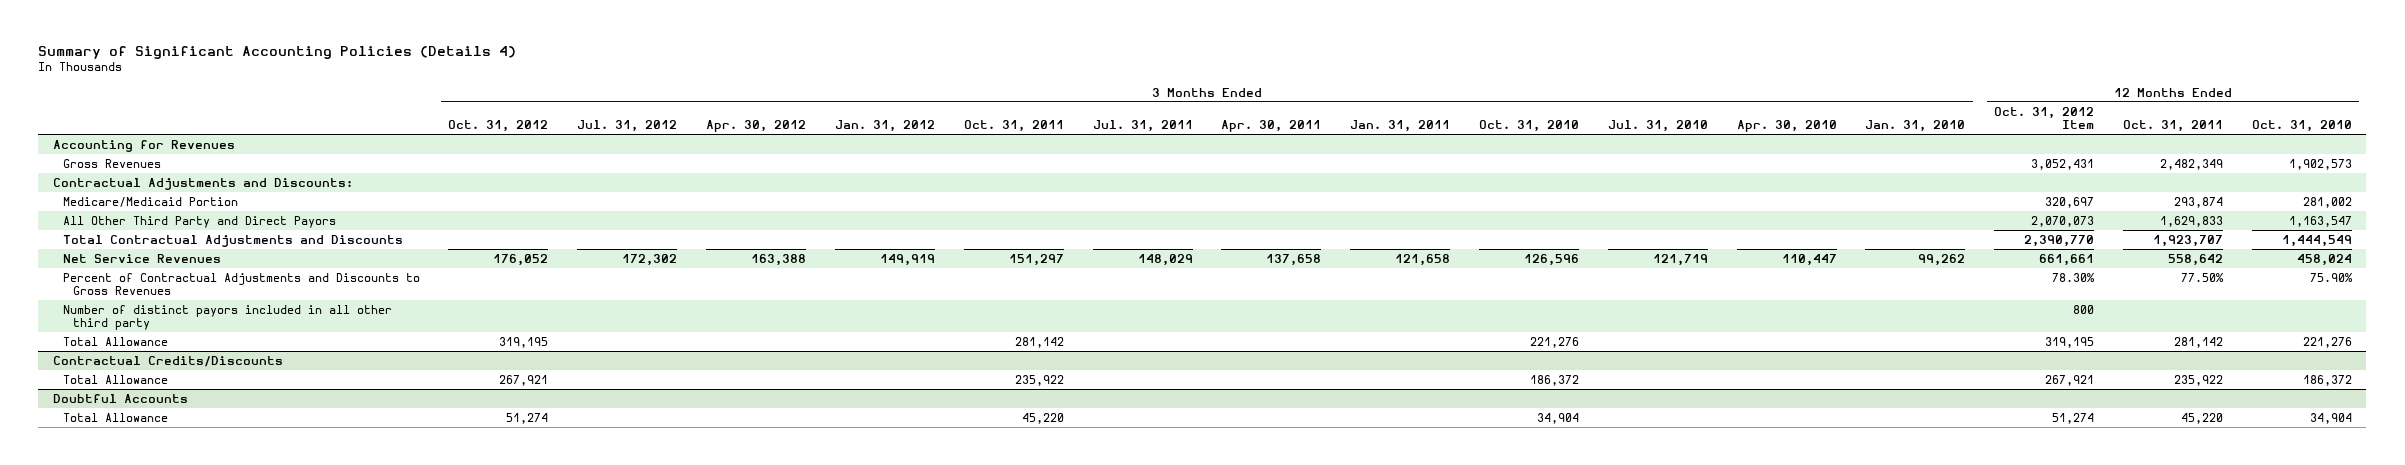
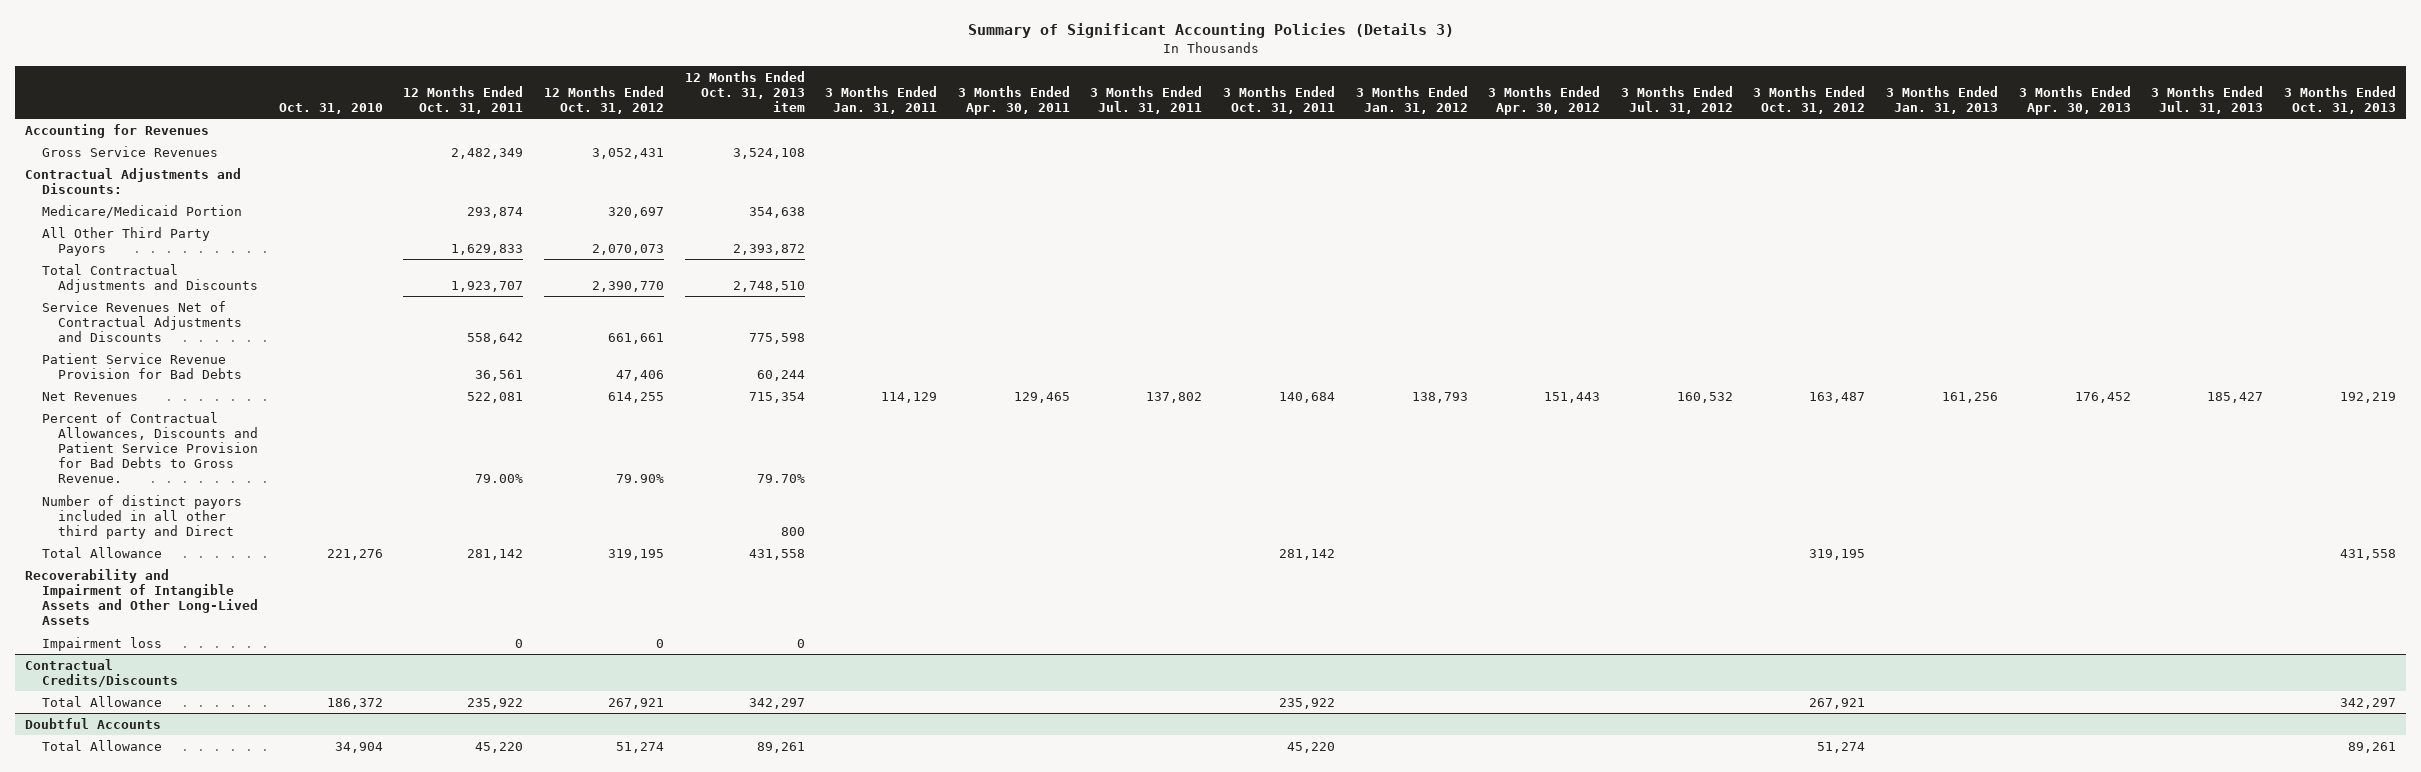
- Summary of Significant Accounting Policies (Details 4)
+ Summary of Significant Accounting Policies (Details 3)
- | 3 Months Ended Oct. 31, 2012 | 3 Months Ended Jul. 31, 2012 | 3 Months Ended Apr. 30, 2012 | 3 Months Ended Jan. 31, 2012 | 3 Months Ended Oct. 31, 2011 | 3 Months Ended Jul. 31, 2011 | 3 Months Ended Apr. 30, 2011 | 3 Months Ended Jan. 31, 2011 | 3 Months Ended Oct. 31, 2010 | 3 Months Ended Jul. 31, 2010 | 3 Months Ended Apr. 30, 2010 | 3 Months Ended Jan. 31, 2010 | 12 Months Ended Oct. 31, 2012 Item | 12 Months Ended Oct. 31, 2011 | 12 Months Ended Oct. 31, 2010
+ | Oct. 31, 2010 | 12 Months Ended Oct. 31, 2011 | 12 Months Ended Oct. 31, 2012 | 12 Months Ended Oct. 31, 2013 item | 3 Months Ended Jan. 31, 2011 | 3 Months Ended Apr. 30, 2011 | 3 Months Ended Jul. 31, 2011 | 3 Months Ended Oct. 31, 2011 | 3 Months Ended Jan. 31, 2012 | 3 Months Ended Apr. 30, 2012 | 3 Months Ended Jul. 31, 2012 | 3 Months Ended Oct. 31, 2012 | 3 Months Ended Jan. 31, 2013 | 3 Months Ended Apr. 30, 2013 | 3 Months Ended Jul. 31, 2013 | 3 Months Ended Oct. 31, 2013
- Gross Revenues | | | | | | | | | | | | | 3,052,431 | 2,482,349 | 1,902,573
+ Gross Service Revenues | | 2,482,349 | 3,052,431 | 3,524,108 | | | | | | | | | | | |
- All Other Third Party and Direct Payors | | | | | | | | | | | | | 2,070,073 | 1,629,833 | 1,163,547
+ All Other Third Party Payors | | 1,629,833 | 2,070,073 | 2,393,872 | | | | | | | | | | | |
- Net Service Revenues | 176,052 | 172,302 | 163,388 | 149,919 | 151,297 | 148,029 | 137,658 | 121,658 | 126,596 | 121,719 | 110,447 | 99,262 | 661,661 | 558,642 | 458,024
- Percent of Contractual Adjustments and Discounts to Gross Revenues | | | | | | | | | | | | | 78.30% | 77.50% | 75.90%
- Number of distinct payors included in all other third party | | | | | | | | | | | | | 800 | |
+ Service Revenues Net of Contractual Adjustments and Discounts | | 558,642 | 661,661 | 775,598 | | | | | | | | | | | |
+ Patient Service Revenue Provision for Bad Debts | | 36,561 | 47,406 | 60,244 | | | | | | | | | | | |
+ Net Revenues | | 522,081 | 614,255 | 715,354 | 114,129 | 129,465 | 137,802 | 140,684 | 138,793 | 151,443 | 160,532 | 163,487 | 161,256 | 176,452 | 185,427 | 192,219
+ Percent of Contractual Allowances, Discounts and Patient Service Provision for Bad Debts to Gross Revenue. | | 79.00% | 79.90% | 79.70% | | | | | | | | | | | |
+ Number of distinct payors included in all other third party and Direct | | | | 800 | | | | | | | | | | | |
+ Recoverability and Impairment of Intangible Assets and Other Long-Lived Assets
+ Impairment loss | | 0 | 0 | 0 | | | | | | | | | | | |

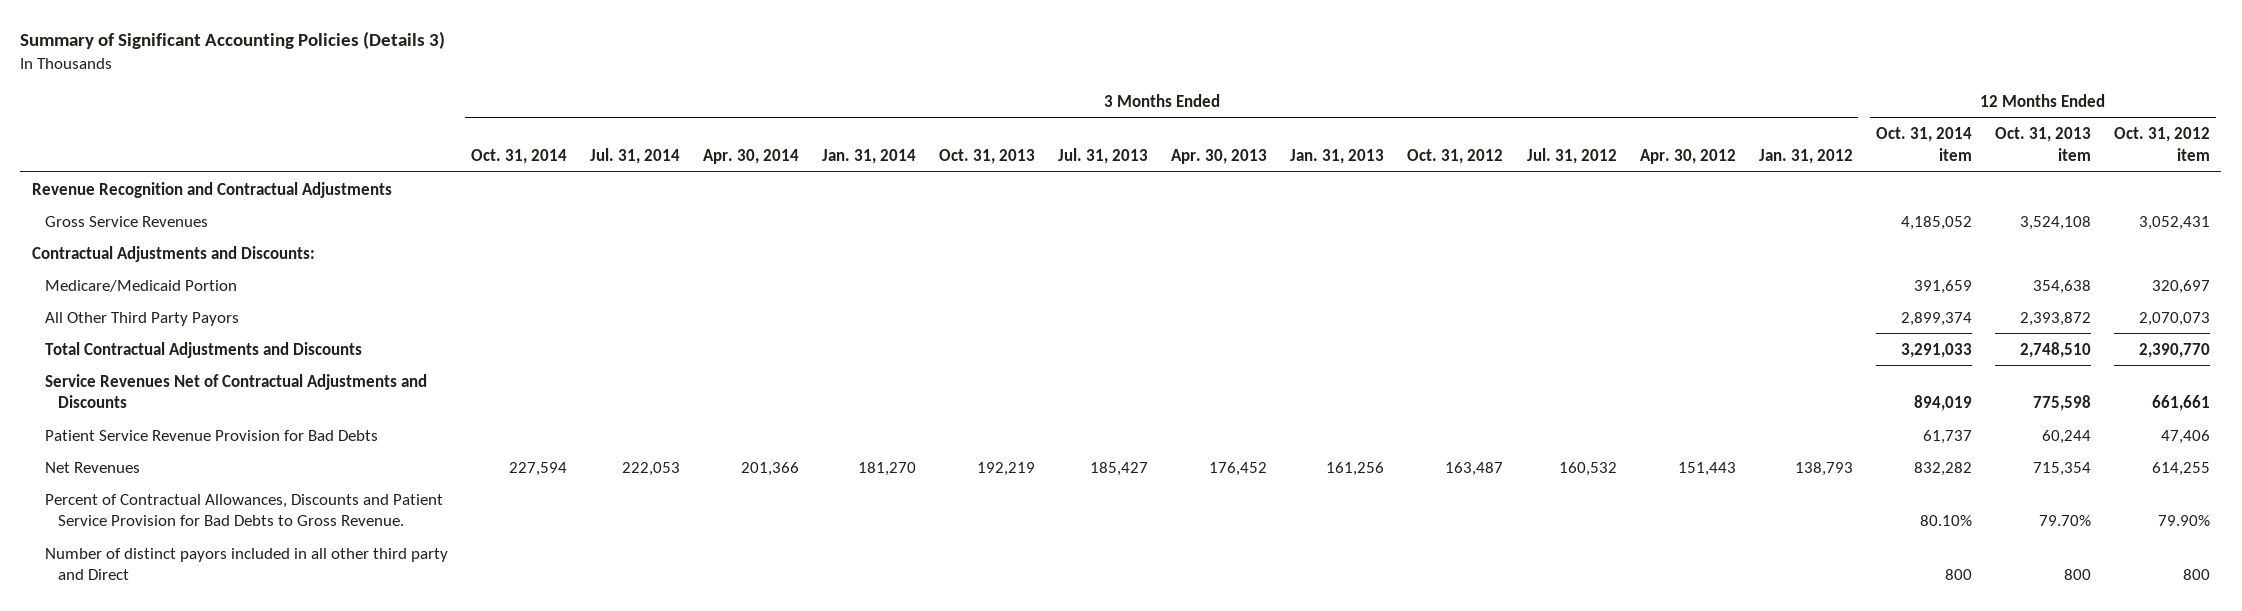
- | Oct. 31, 2010 | 12 Months Ended Oct. 31, 2011 | 12 Months Ended Oct. 31, 2012 | 12 Months Ended Oct. 31, 2013 item | 3 Months Ended Jan. 31, 2011 | 3 Months Ended Apr. 30, 2011 | 3 Months Ended Jul. 31, 2011 | 3 Months Ended Oct. 31, 2011 | 3 Months Ended Jan. 31, 2012 | 3 Months Ended Apr. 30, 2012 | 3 Months Ended Jul. 31, 2012 | 3 Months Ended Oct. 31, 2012 | 3 Months Ended Jan. 31, 2013 | 3 Months Ended Apr. 30, 2013 | 3 Months Ended Jul. 31, 2013 | 3 Months Ended Oct. 31, 2013
+ | 3 Months Ended Oct. 31, 2014 | 3 Months Ended Jul. 31, 2014 | 3 Months Ended Apr. 30, 2014 | 3 Months Ended Jan. 31, 2014 | 3 Months Ended Oct. 31, 2013 | 3 Months Ended Jul. 31, 2013 | 3 Months Ended Apr. 30, 2013 | 3 Months Ended Jan. 31, 2013 | 3 Months Ended Oct. 31, 2012 | 3 Months Ended Jul. 31, 2012 | 3 Months Ended Apr. 30, 2012 | 3 Months Ended Jan. 31, 2012 | 12 Months Ended Oct. 31, 2014 item | 12 Months Ended Oct. 31, 2013 item | 12 Months Ended Oct. 31, 2012 item
- Accounting for Revenues
+ Revenue Recognition and Contractual Adjustments
- Total Allowance | 221,276 | 281,142 | 319,195 | 431,558 | | | | 281,142 | | | | 319,195 | | | | 431,558
- Recoverability and Impairment of Intangible Assets and Other Long-Lived Assets
- Impairment loss | | 0 | 0 | 0 | | | | | | | | | | | |
- Contractual Credits/Discounts
- Total Allowance | 186,372 | 235,922 | 267,921 | 342,297 | | | | 235,922 | | | | 267,921 | | | | 342,297
- Doubtful Accounts
- Total Allowance | 34,904 | 45,220 | 51,274 | 89,261 | | | | 45,220 | | | | 51,274 | | | | 89,261

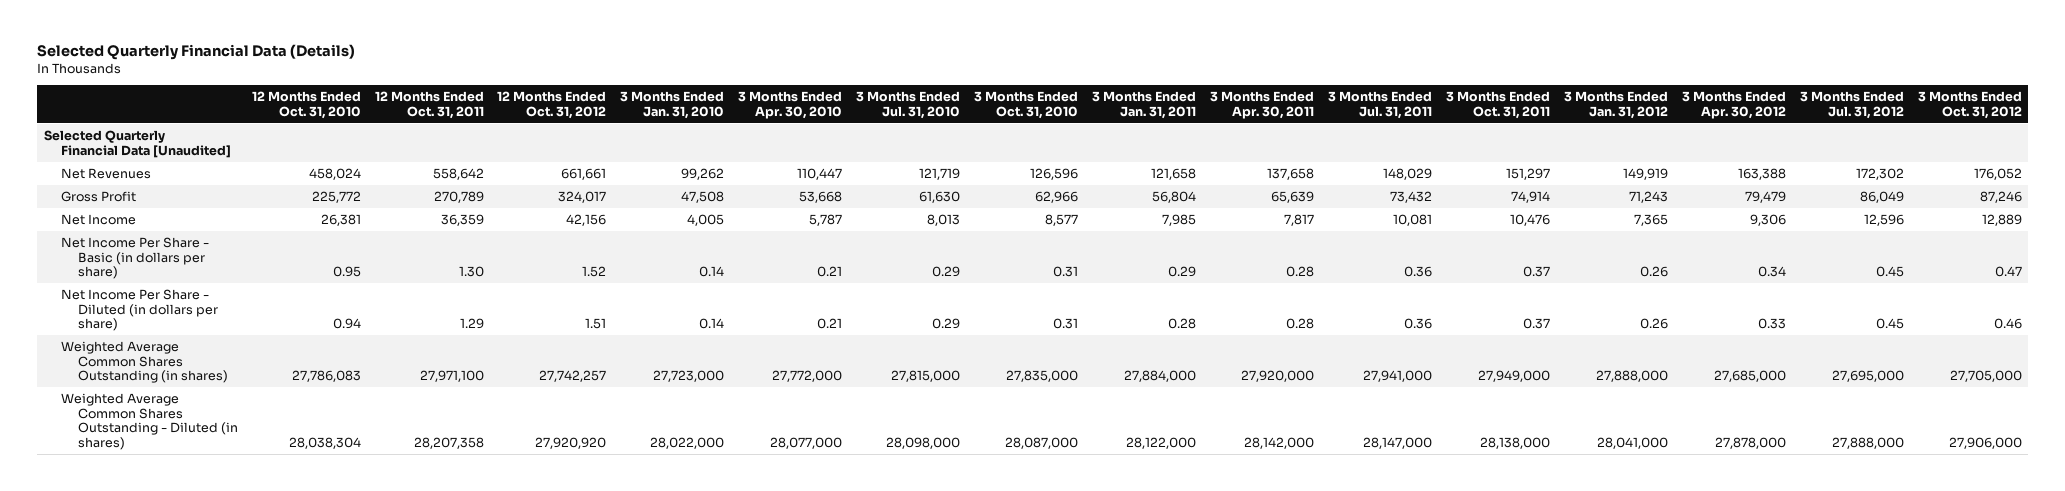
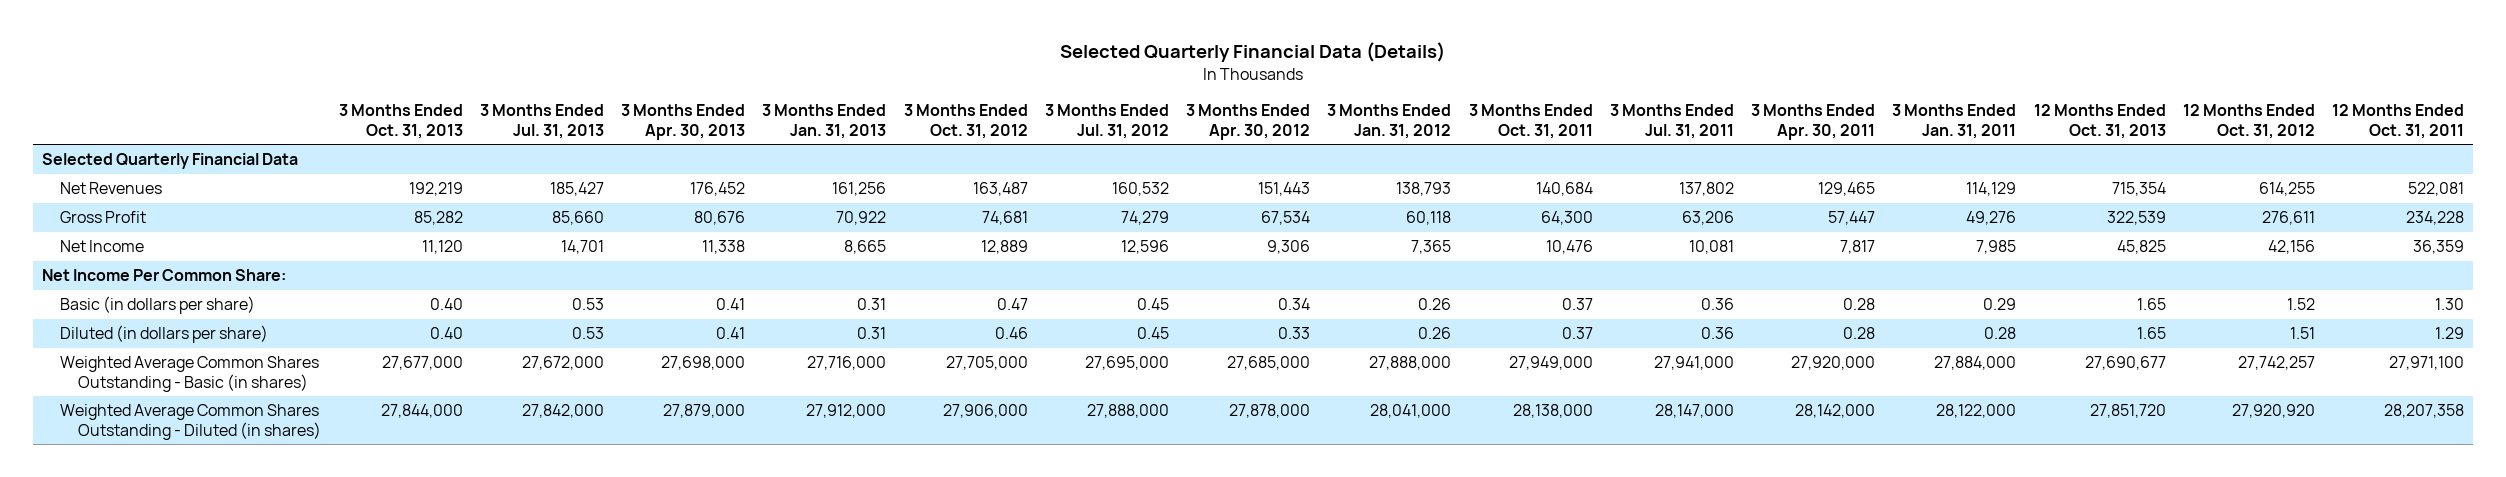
- | 12 Months Ended Oct. 31, 2010 | 12 Months Ended Oct. 31, 2011 | 12 Months Ended Oct. 31, 2012 | 3 Months Ended Jan. 31, 2010 | 3 Months Ended Apr. 30, 2010 | 3 Months Ended Jul. 31, 2010 | 3 Months Ended Oct. 31, 2010 | 3 Months Ended Jan. 31, 2011 | 3 Months Ended Apr. 30, 2011 | 3 Months Ended Jul. 31, 2011 | 3 Months Ended Oct. 31, 2011 | 3 Months Ended Jan. 31, 2012 | 3 Months Ended Apr. 30, 2012 | 3 Months Ended Jul. 31, 2012 | 3 Months Ended Oct. 31, 2012
+ | 3 Months Ended Oct. 31, 2013 | 3 Months Ended Jul. 31, 2013 | 3 Months Ended Apr. 30, 2013 | 3 Months Ended Jan. 31, 2013 | 3 Months Ended Oct. 31, 2012 | 3 Months Ended Jul. 31, 2012 | 3 Months Ended Apr. 30, 2012 | 3 Months Ended Jan. 31, 2012 | 3 Months Ended Oct. 31, 2011 | 3 Months Ended Jul. 31, 2011 | 3 Months Ended Apr. 30, 2011 | 3 Months Ended Jan. 31, 2011 | 12 Months Ended Oct. 31, 2013 | 12 Months Ended Oct. 31, 2012 | 12 Months Ended Oct. 31, 2011
- Selected Quarterly Financial Data [Unaudited]
- Net Revenues | 458,024 | 558,642 | 661,661 | 99,262 | 110,447 | 121,719 | 126,596 | 121,658 | 137,658 | 148,029 | 151,297 | 149,919 | 163,388 | 172,302 | 176,052
- Gross Profit | 225,772 | 270,789 | 324,017 | 47,508 | 53,668 | 61,630 | 62,966 | 56,804 | 65,639 | 73,432 | 74,914 | 71,243 | 79,479 | 86,049 | 87,246
+ Selected Quarterly Financial Data
+ Net Revenues | 192,219 | 185,427 | 176,452 | 161,256 | 163,487 | 160,532 | 151,443 | 138,793 | 140,684 | 137,802 | 129,465 | 114,129 | 715,354 | 614,255 | 522,081
+ Gross Profit | 85,282 | 85,660 | 80,676 | 70,922 | 74,681 | 74,279 | 67,534 | 60,118 | 64,300 | 63,206 | 57,447 | 49,276 | 322,539 | 276,611 | 234,228
- Net Income Per Share - Basic (in dollars per share) | 0.95 | 1.30 | 1.52 | 0.14 | 0.21 | 0.29 | 0.31 | 0.29 | 0.28 | 0.36 | 0.37 | 0.26 | 0.34 | 0.45 | 0.47
- Net Income Per Share - Diluted (in dollars per share) | 0.94 | 1.29 | 1.51 | 0.14 | 0.21 | 0.29 | 0.31 | 0.28 | 0.28 | 0.36 | 0.37 | 0.26 | 0.33 | 0.45 | 0.46
- Weighted Average Common Shares Outstanding (in shares) | 27,786,083 | 27,971,100 | 27,742,257 | 27,723,000 | 27,772,000 | 27,815,000 | 27,835,000 | 27,884,000 | 27,920,000 | 27,941,000 | 27,949,000 | 27,888,000 | 27,685,000 | 27,695,000 | 27,705,000
+ Net Income Per Common Share:
+ Basic (in dollars per share) | 0.40 | 0.53 | 0.41 | 0.31 | 0.47 | 0.45 | 0.34 | 0.26 | 0.37 | 0.36 | 0.28 | 0.29 | 1.65 | 1.52 | 1.30
+ Diluted (in dollars per share) | 0.40 | 0.53 | 0.41 | 0.31 | 0.46 | 0.45 | 0.33 | 0.26 | 0.37 | 0.36 | 0.28 | 0.28 | 1.65 | 1.51 | 1.29
+ Weighted Average Common Shares Outstanding - Basic (in shares) | 27,677,000 | 27,672,000 | 27,698,000 | 27,716,000 | 27,705,000 | 27,695,000 | 27,685,000 | 27,888,000 | 27,949,000 | 27,941,000 | 27,920,000 | 27,884,000 | 27,690,677 | 27,742,257 | 27,971,100

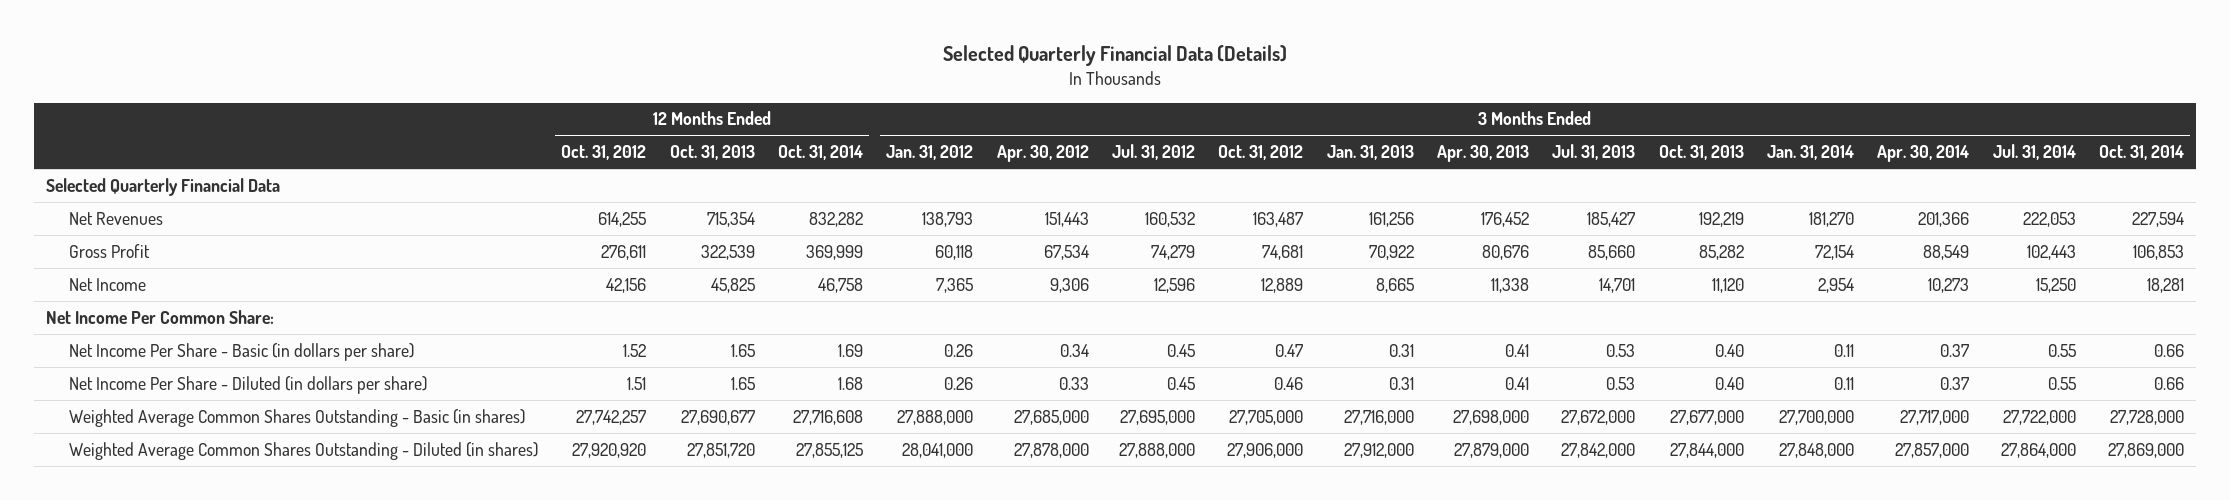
- | 3 Months Ended Oct. 31, 2013 | 3 Months Ended Jul. 31, 2013 | 3 Months Ended Apr. 30, 2013 | 3 Months Ended Jan. 31, 2013 | 3 Months Ended Oct. 31, 2012 | 3 Months Ended Jul. 31, 2012 | 3 Months Ended Apr. 30, 2012 | 3 Months Ended Jan. 31, 2012 | 3 Months Ended Oct. 31, 2011 | 3 Months Ended Jul. 31, 2011 | 3 Months Ended Apr. 30, 2011 | 3 Months Ended Jan. 31, 2011 | 12 Months Ended Oct. 31, 2013 | 12 Months Ended Oct. 31, 2012 | 12 Months Ended Oct. 31, 2011
+ | 12 Months Ended Oct. 31, 2012 | 12 Months Ended Oct. 31, 2013 | 12 Months Ended Oct. 31, 2014 | 3 Months Ended Jan. 31, 2012 | 3 Months Ended Apr. 30, 2012 | 3 Months Ended Jul. 31, 2012 | 3 Months Ended Oct. 31, 2012 | 3 Months Ended Jan. 31, 2013 | 3 Months Ended Apr. 30, 2013 | 3 Months Ended Jul. 31, 2013 | 3 Months Ended Oct. 31, 2013 | 3 Months Ended Jan. 31, 2014 | 3 Months Ended Apr. 30, 2014 | 3 Months Ended Jul. 31, 2014 | 3 Months Ended Oct. 31, 2014
- Basic (in dollars per share) | 0.40 | 0.53 | 0.41 | 0.31 | 0.47 | 0.45 | 0.34 | 0.26 | 0.37 | 0.36 | 0.28 | 0.29 | 1.65 | 1.52 | 1.30
- Diluted (in dollars per share) | 0.40 | 0.53 | 0.41 | 0.31 | 0.46 | 0.45 | 0.33 | 0.26 | 0.37 | 0.36 | 0.28 | 0.28 | 1.65 | 1.51 | 1.29
+ Net Income Per Share - Basic (in dollars per share) | 1.52 | 1.65 | 1.69 | 0.26 | 0.34 | 0.45 | 0.47 | 0.31 | 0.41 | 0.53 | 0.40 | 0.11 | 0.37 | 0.55 | 0.66
+ Net Income Per Share - Diluted (in dollars per share) | 1.51 | 1.65 | 1.68 | 0.26 | 0.33 | 0.45 | 0.46 | 0.31 | 0.41 | 0.53 | 0.40 | 0.11 | 0.37 | 0.55 | 0.66

